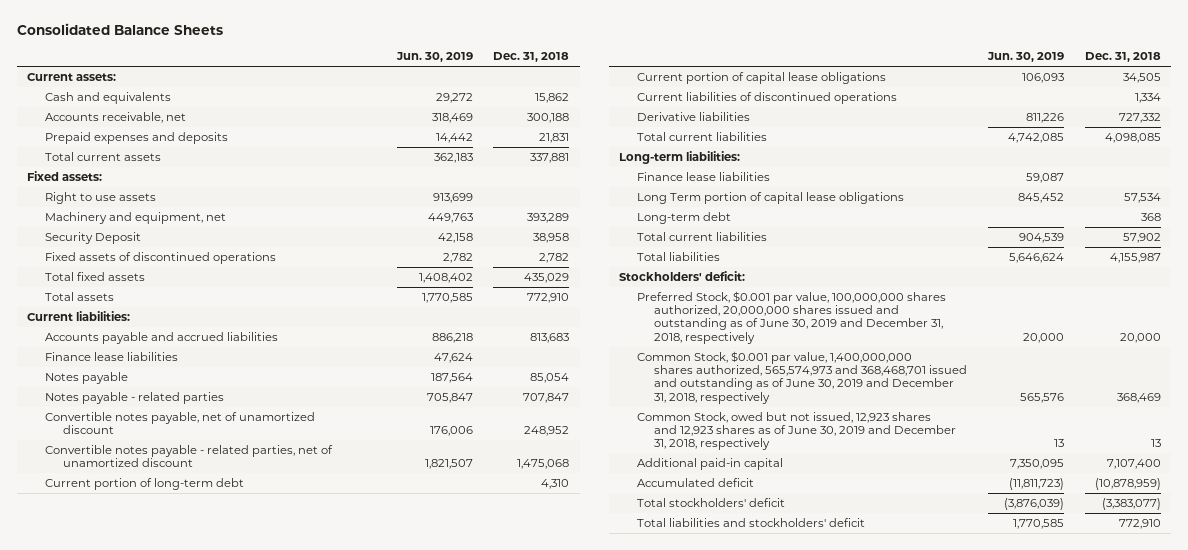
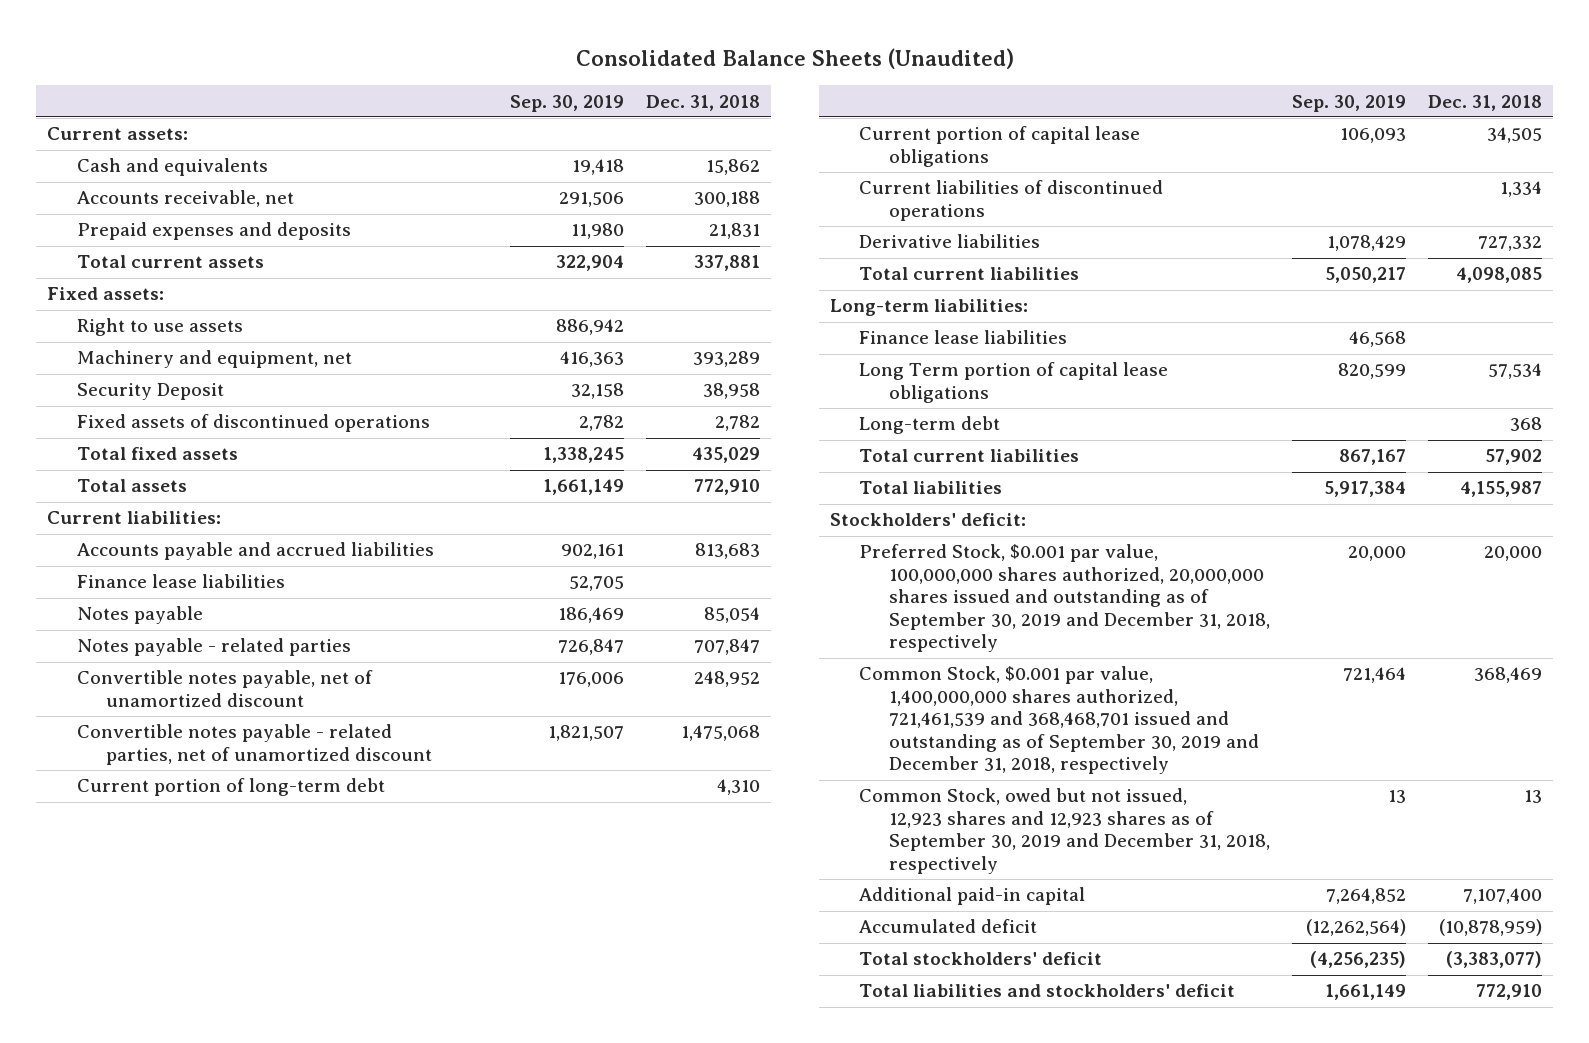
- Consolidated Balance Sheets
+ Consolidated Balance Sheets (Unaudited)
- | Jun. 30, 2019 | Dec. 31, 2018
+ | Sep. 30, 2019 | Dec. 31, 2018
- Preferred Stock, $0.001 par value, 100,000,000 shares authorized, 20,000,000 shares issued and outstanding as of June 30, 2019 and December 31, 2018, respectively | 20,000 | 20,000
- Common Stock, $0.001 par value, 1,400,000,000 shares authorized, 565,574,973 and 368,468,701 issued and outstanding as of June 30, 2019 and December 31, 2018, respectively | 565,576 | 368,469
- Common Stock, owed but not issued, 12,923 shares and 12,923 shares as of June 30, 2019 and December 31, 2018, respectively | 13 | 13
+ Preferred Stock, $0.001 par value, 100,000,000 shares authorized, 20,000,000 shares issued and outstanding as of September 30, 2019 and December 31, 2018, respectively | 20,000 | 20,000
+ Common Stock, $0.001 par value, 1,400,000,000 shares authorized, 721,461,539 and 368,468,701 issued and outstanding as of September 30, 2019 and December 31, 2018, respectively | 721,464 | 368,469
+ Common Stock, owed but not issued, 12,923 shares and 12,923 shares as of September 30, 2019 and December 31, 2018, respectively | 13 | 13

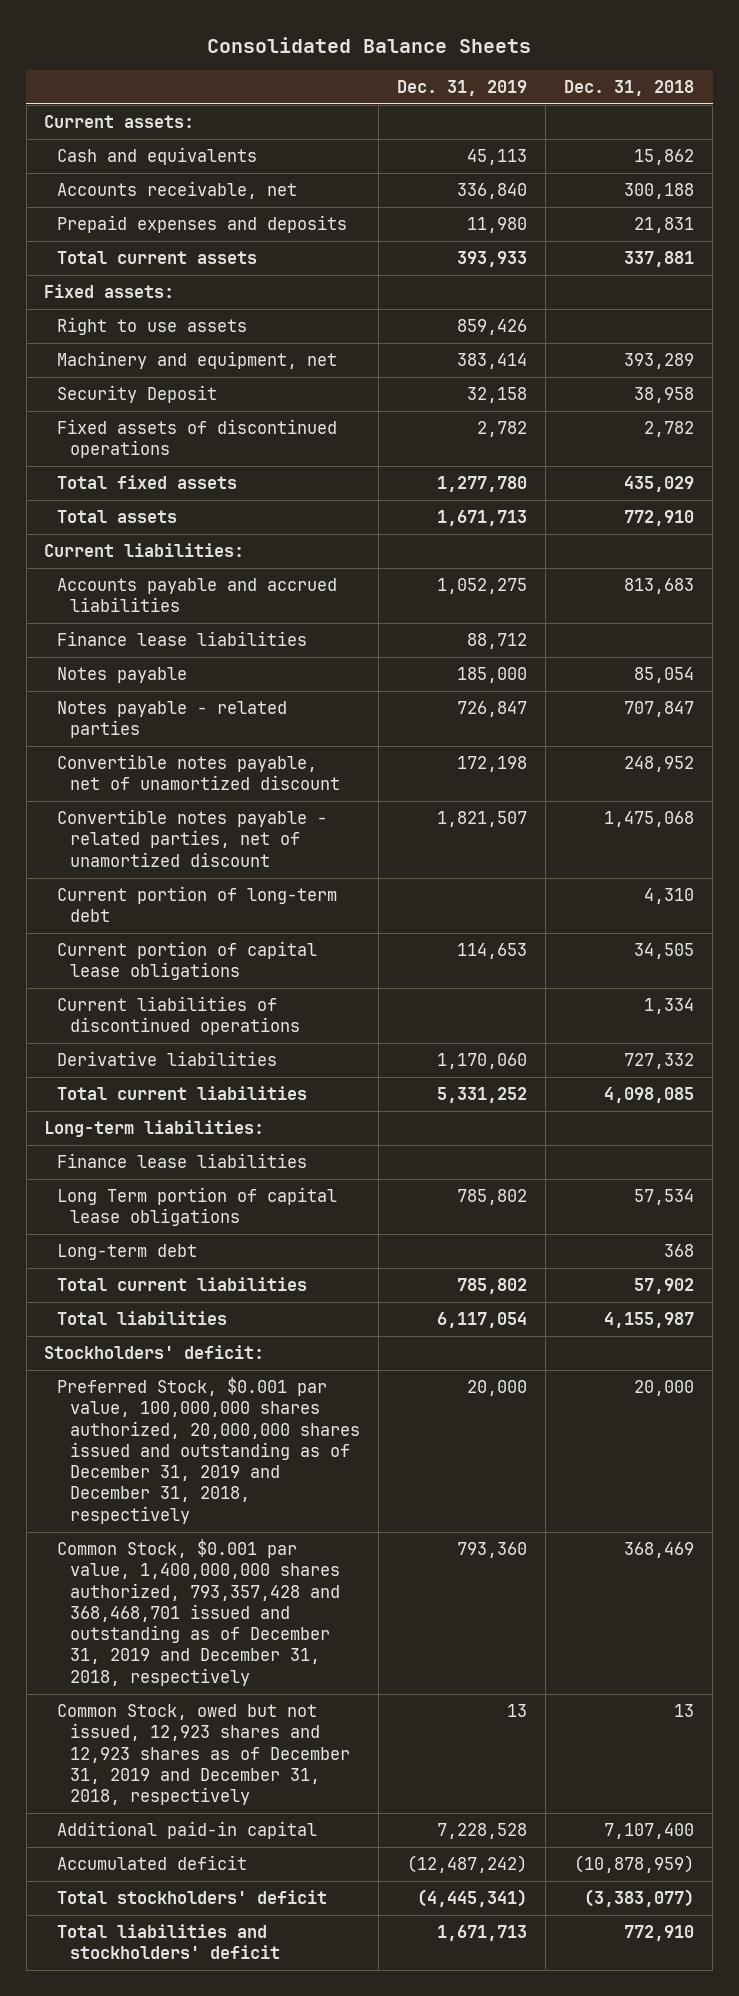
- Consolidated Balance Sheets (Unaudited)
+ Consolidated Balance Sheets
- | Sep. 30, 2019 | Dec. 31, 2018
+ | Dec. 31, 2019 | Dec. 31, 2018
- Preferred Stock, $0.001 par value, 100,000,000 shares authorized, 20,000,000 shares issued and outstanding as of September 30, 2019 and December 31, 2018, respectively | 20,000 | 20,000
- Common Stock, $0.001 par value, 1,400,000,000 shares authorized, 721,461,539 and 368,468,701 issued and outstanding as of September 30, 2019 and December 31, 2018, respectively | 721,464 | 368,469
- Common Stock, owed but not issued, 12,923 shares and 12,923 shares as of September 30, 2019 and December 31, 2018, respectively | 13 | 13
+ Preferred Stock, $0.001 par value, 100,000,000 shares authorized, 20,000,000 shares issued and outstanding as of December 31, 2019 and December 31, 2018, respectively | 20,000 | 20,000
+ Common Stock, $0.001 par value, 1,400,000,000 shares authorized, 793,357,428 and 368,468,701 issued and outstanding as of December 31, 2019 and December 31, 2018, respectively | 793,360 | 368,469
+ Common Stock, owed but not issued, 12,923 shares and 12,923 shares as of December 31, 2019 and December 31, 2018, respectively | 13 | 13

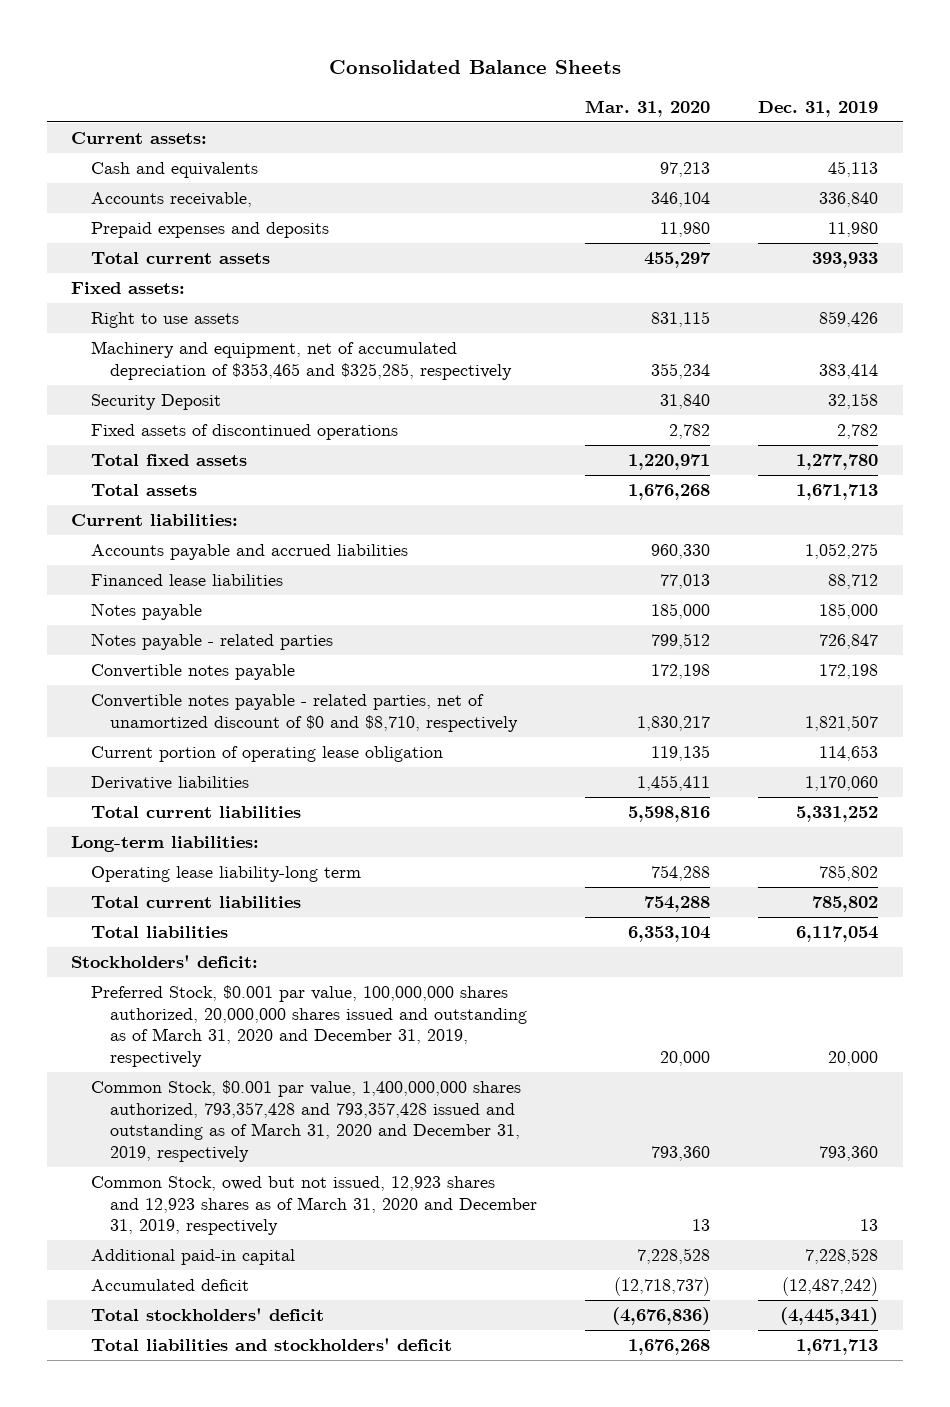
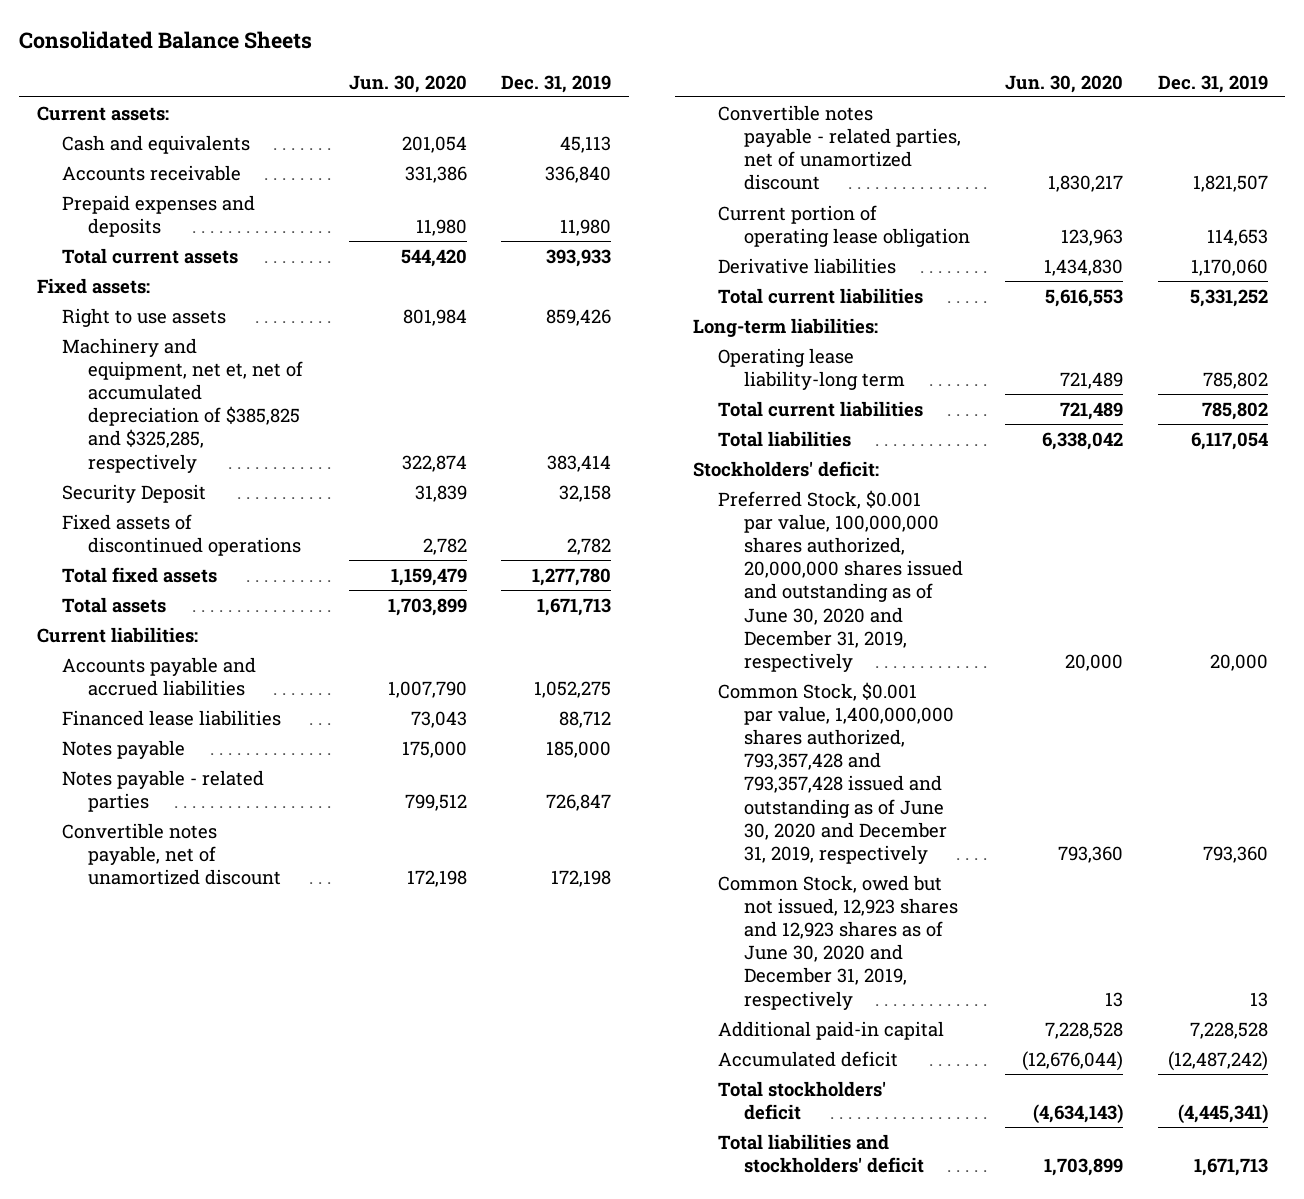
- | Mar. 31, 2020 | Dec. 31, 2019
+ | Jun. 30, 2020 | Dec. 31, 2019
- Accounts receivable, | 346,104 | 336,840
+ Accounts receivable | 331,386 | 336,840
- Machinery and equipment, net of accumulated depreciation of $353,465 and $325,285, respectively | 355,234 | 383,414
+ Machinery and equipment, net et, net of accumulated depreciation of $385,825 and $325,285, respectively | 322,874 | 383,414
- Convertible notes payable | 172,198 | 172,198
- Convertible notes payable - related parties, net of unamortized discount of $0 and $8,710, respectively | 1,830,217 | 1,821,507
+ Convertible notes payable, net of unamortized discount | 172,198 | 172,198
+ Convertible notes payable - related parties, net of unamortized discount | 1,830,217 | 1,821,507
- Preferred Stock, $0.001 par value, 100,000,000 shares authorized, 20,000,000 shares issued and outstanding as of March 31, 2020 and December 31, 2019, respectively | 20,000 | 20,000
- Common Stock, $0.001 par value, 1,400,000,000 shares authorized, 793,357,428 and 793,357,428 issued and outstanding as of March 31, 2020 and December 31, 2019, respectively | 793,360 | 793,360
- Common Stock, owed but not issued, 12,923 shares and 12,923 shares as of March 31, 2020 and December 31, 2019, respectively | 13 | 13
+ Preferred Stock, $0.001 par value, 100,000,000 shares authorized, 20,000,000 shares issued and outstanding as of June 30, 2020 and December 31, 2019, respectively | 20,000 | 20,000
+ Common Stock, $0.001 par value, 1,400,000,000 shares authorized, 793,357,428 and 793,357,428 issued and outstanding as of June 30, 2020 and December 31, 2019, respectively | 793,360 | 793,360
+ Common Stock, owed but not issued, 12,923 shares and 12,923 shares as of June 30, 2020 and December 31, 2019, respectively | 13 | 13

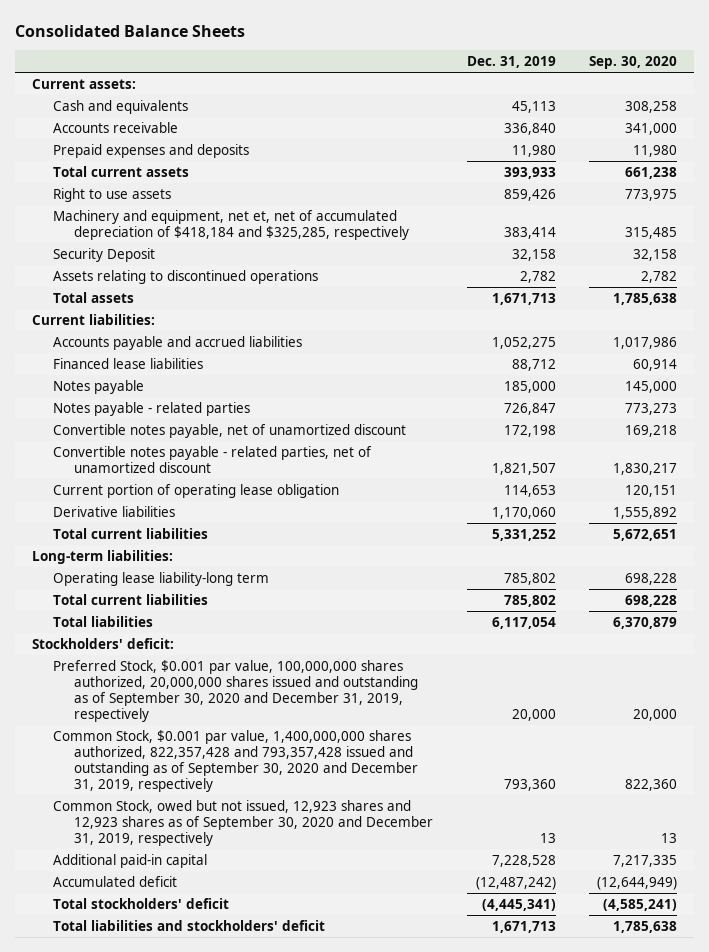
- | Jun. 30, 2020 | Dec. 31, 2019
+ | Dec. 31, 2019 | Sep. 30, 2020
- Fixed assets:
- Machinery and equipment, net et, net of accumulated depreciation of $385,825 and $325,285, respectively | 322,874 | 383,414
+ Machinery and equipment, net et, net of accumulated depreciation of $418,184 and $325,285, respectively | 383,414 | 315,485
- Fixed assets of discontinued operations | 2,782 | 2,782
- Total fixed assets | 1,159,479 | 1,277,780
+ Assets relating to discontinued operations | 2,782 | 2,782
- Preferred Stock, $0.001 par value, 100,000,000 shares authorized, 20,000,000 shares issued and outstanding as of June 30, 2020 and December 31, 2019, respectively | 20,000 | 20,000
- Common Stock, $0.001 par value, 1,400,000,000 shares authorized, 793,357,428 and 793,357,428 issued and outstanding as of June 30, 2020 and December 31, 2019, respectively | 793,360 | 793,360
- Common Stock, owed but not issued, 12,923 shares and 12,923 shares as of June 30, 2020 and December 31, 2019, respectively | 13 | 13
+ Preferred Stock, $0.001 par value, 100,000,000 shares authorized, 20,000,000 shares issued and outstanding as of September 30, 2020 and December 31, 2019, respectively | 20,000 | 20,000
+ Common Stock, $0.001 par value, 1,400,000,000 shares authorized, 822,357,428 and 793,357,428 issued and outstanding as of September 30, 2020 and December 31, 2019, respectively | 793,360 | 822,360
+ Common Stock, owed but not issued, 12,923 shares and 12,923 shares as of September 30, 2020 and December 31, 2019, respectively | 13 | 13

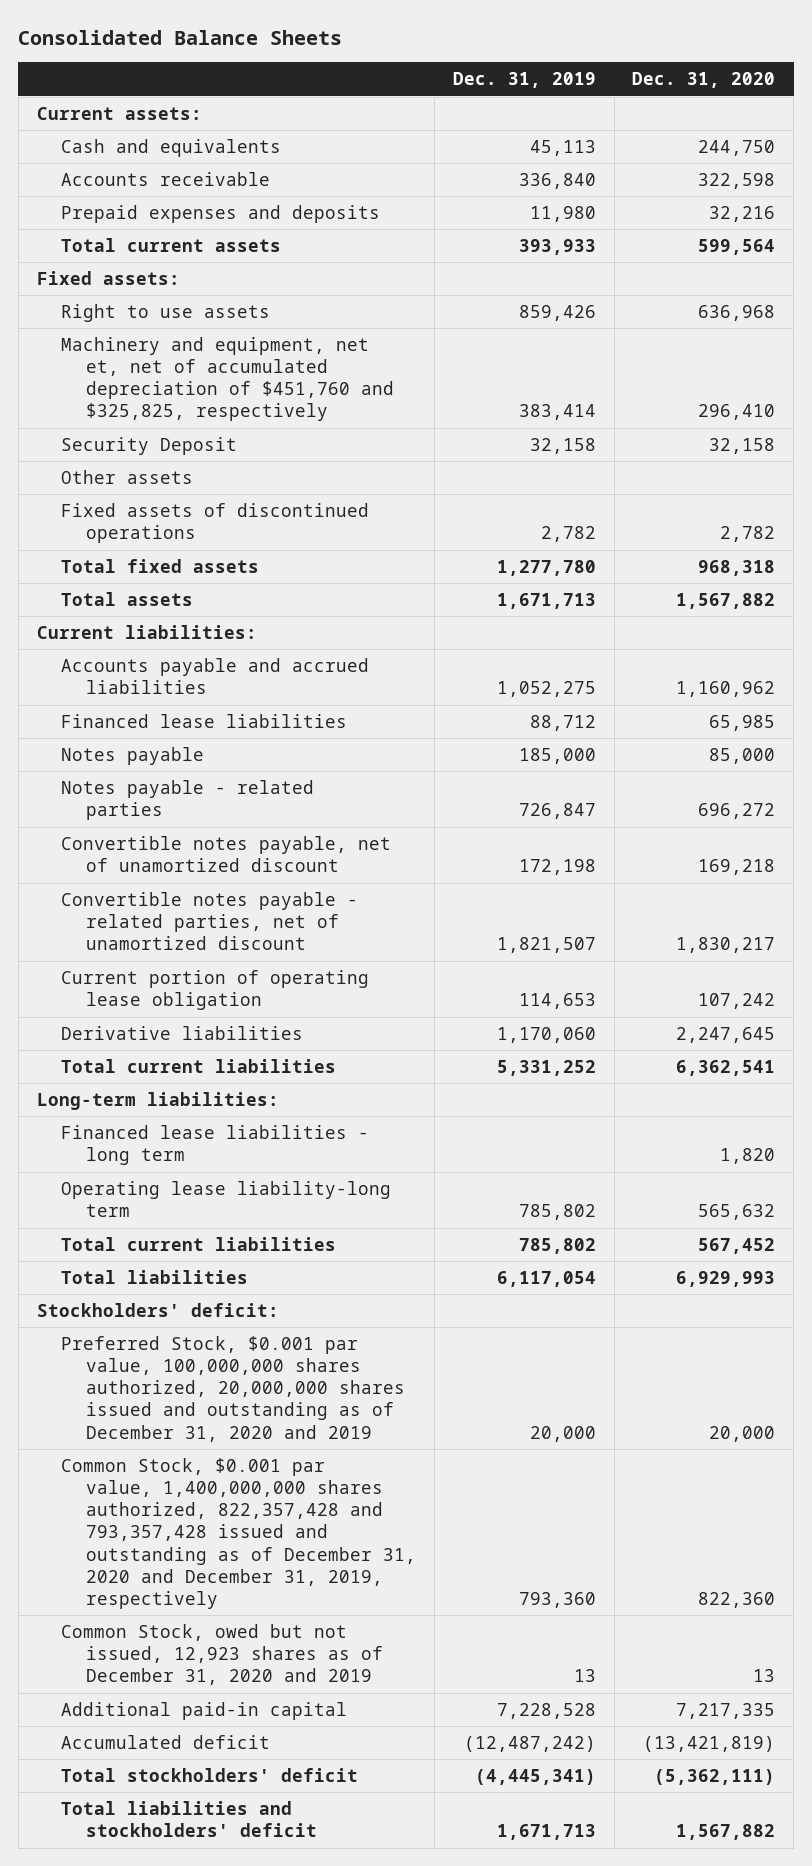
- | Dec. 31, 2019 | Sep. 30, 2020
+ | Dec. 31, 2019 | Dec. 31, 2020
+ Fixed assets:
- Machinery and equipment, net et, net of accumulated depreciation of $418,184 and $325,285, respectively | 383,414 | 315,485
+ Machinery and equipment, net et, net of accumulated depreciation of $451,760 and $325,825, respectively | 383,414 | 296,410
- Assets relating to discontinued operations | 2,782 | 2,782
+ Other assets
+ Fixed assets of discontinued operations | 2,782 | 2,782
+ Total fixed assets | 1,277,780 | 968,318
+ Financed lease liabilities - long term | | 1,820
- Preferred Stock, $0.001 par value, 100,000,000 shares authorized, 20,000,000 shares issued and outstanding as of September 30, 2020 and December 31, 2019, respectively | 20,000 | 20,000
- Common Stock, $0.001 par value, 1,400,000,000 shares authorized, 822,357,428 and 793,357,428 issued and outstanding as of September 30, 2020 and December 31, 2019, respectively | 793,360 | 822,360
- Common Stock, owed but not issued, 12,923 shares and 12,923 shares as of September 30, 2020 and December 31, 2019, respectively | 13 | 13
+ Preferred Stock, $0.001 par value, 100,000,000 shares authorized, 20,000,000 shares issued and outstanding as of December 31, 2020 and 2019 | 20,000 | 20,000
+ Common Stock, $0.001 par value, 1,400,000,000 shares authorized, 822,357,428 and 793,357,428 issued and outstanding as of December 31, 2020 and December 31, 2019, respectively | 793,360 | 822,360
+ Common Stock, owed but not issued, 12,923 shares as of December 31, 2020 and 2019 | 13 | 13

